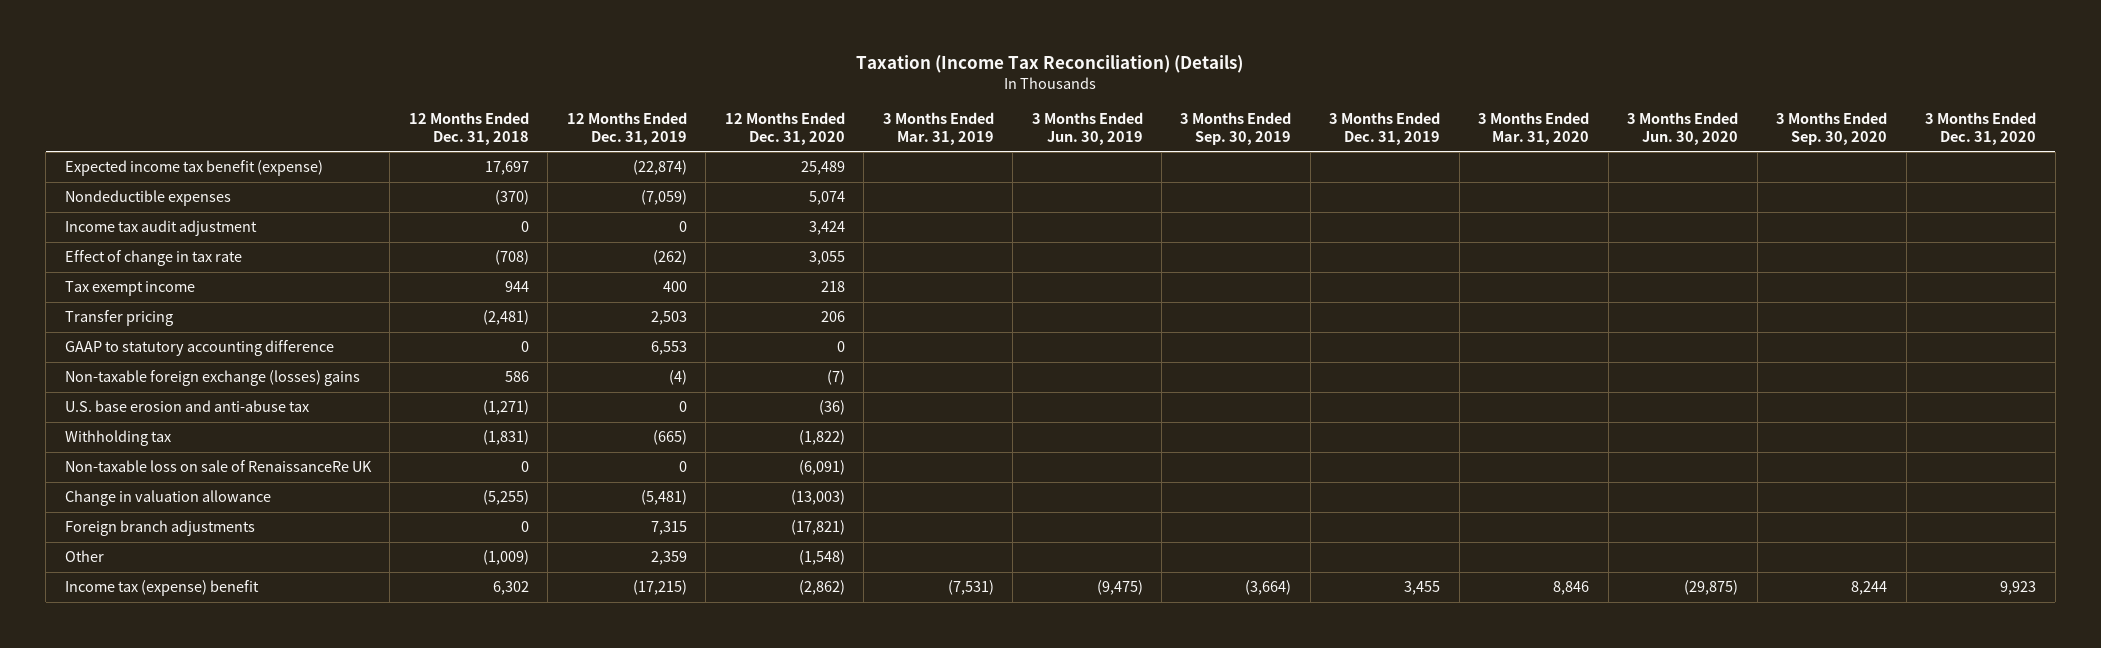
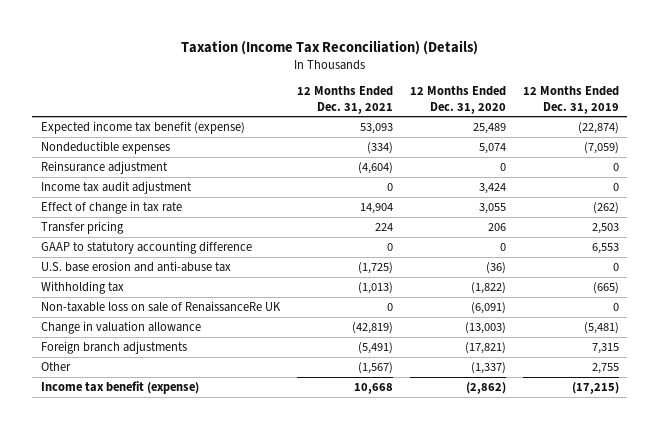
- | 12 Months Ended Dec. 31, 2018 | 12 Months Ended Dec. 31, 2019 | 12 Months Ended Dec. 31, 2020 | 3 Months Ended Mar. 31, 2019 | 3 Months Ended Jun. 30, 2019 | 3 Months Ended Sep. 30, 2019 | 3 Months Ended Dec. 31, 2019 | 3 Months Ended Mar. 31, 2020 | 3 Months Ended Jun. 30, 2020 | 3 Months Ended Sep. 30, 2020 | 3 Months Ended Dec. 31, 2020
+ | 12 Months Ended Dec. 31, 2021 | 12 Months Ended Dec. 31, 2020 | 12 Months Ended Dec. 31, 2019
+ Reinsurance adjustment | (4,604) | 0 | 0
- Tax exempt income | 944 | 400 | 218 | | | | | | | |
- Non-taxable foreign exchange (losses) gains | 586 | (4) | (7) | | | | | | | |
- Other | (1,009) | 2,359 | (1,548) | | | | | | | |
- Income tax (expense) benefit | 6,302 | (17,215) | (2,862) | (7,531) | (9,475) | (3,664) | 3,455 | 8,846 | (29,875) | 8,244 | 9,923
+ Other | (1,567) | (1,337) | 2,755
+ Income tax benefit (expense) | 10,668 | (2,862) | (17,215)

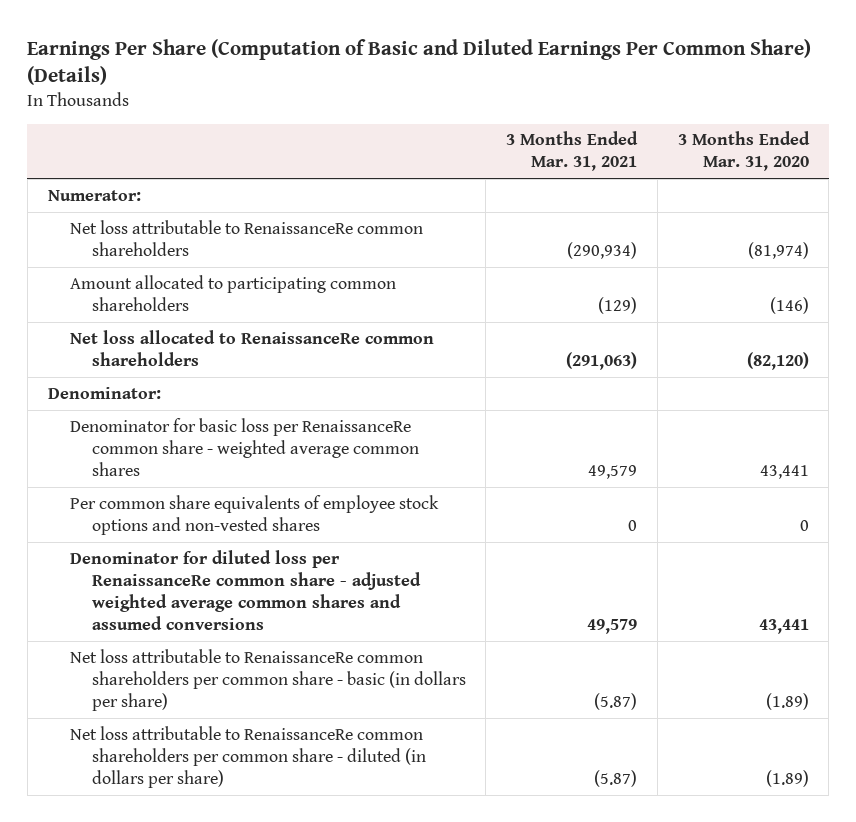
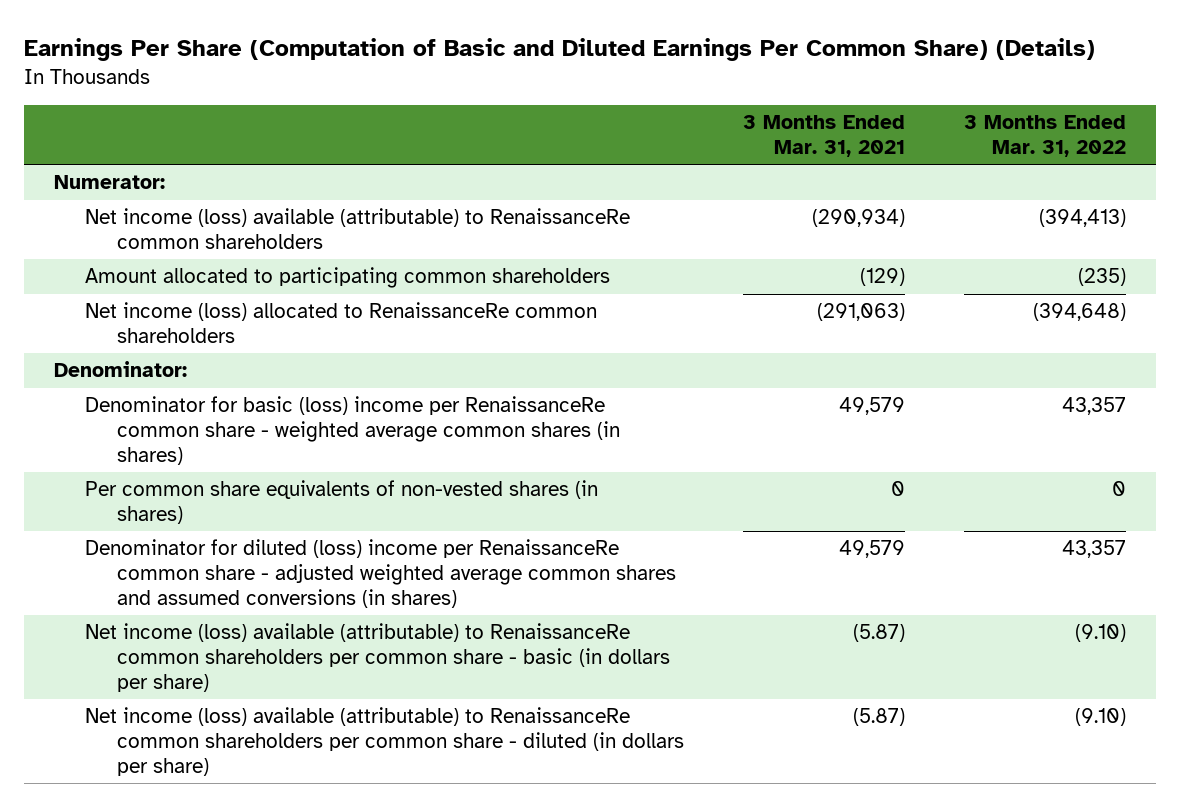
- | 3 Months Ended Mar. 31, 2021 | 3 Months Ended Mar. 31, 2020
+ | 3 Months Ended Mar. 31, 2021 | 3 Months Ended Mar. 31, 2022
- Net loss attributable to RenaissanceRe common shareholders | (290,934) | (81,974)
+ Net income (loss) available (attributable) to RenaissanceRe common shareholders | (290,934) | (394,413)
- Net loss allocated to RenaissanceRe common shareholders | (291,063) | (82,120)
+ Net income (loss) allocated to RenaissanceRe common shareholders | (291,063) | (394,648)
- Denominator for basic loss per RenaissanceRe common share - weighted average common shares | 49,579 | 43,441
- Per common share equivalents of employee stock options and non-vested shares | 0 | 0
- Denominator for diluted loss per RenaissanceRe common share - adjusted weighted average common shares and assumed conversions | 49,579 | 43,441
- Net loss attributable to RenaissanceRe common shareholders per common share - basic (in dollars per share) | (5.87) | (1.89)
- Net loss attributable to RenaissanceRe common shareholders per common share - diluted (in dollars per share) | (5.87) | (1.89)
+ Denominator for basic (loss) income per RenaissanceRe common share - weighted average common shares (in shares) | 49,579 | 43,357
+ Per common share equivalents of non-vested shares (in shares) | 0 | 0
+ Denominator for diluted (loss) income per RenaissanceRe common share - adjusted weighted average common shares and assumed conversions (in shares) | 49,579 | 43,357
+ Net income (loss) available (attributable) to RenaissanceRe common shareholders per common share - basic (in dollars per share) | (5.87) | (9.10)
+ Net income (loss) available (attributable) to RenaissanceRe common shareholders per common share - diluted (in dollars per share) | (5.87) | (9.10)

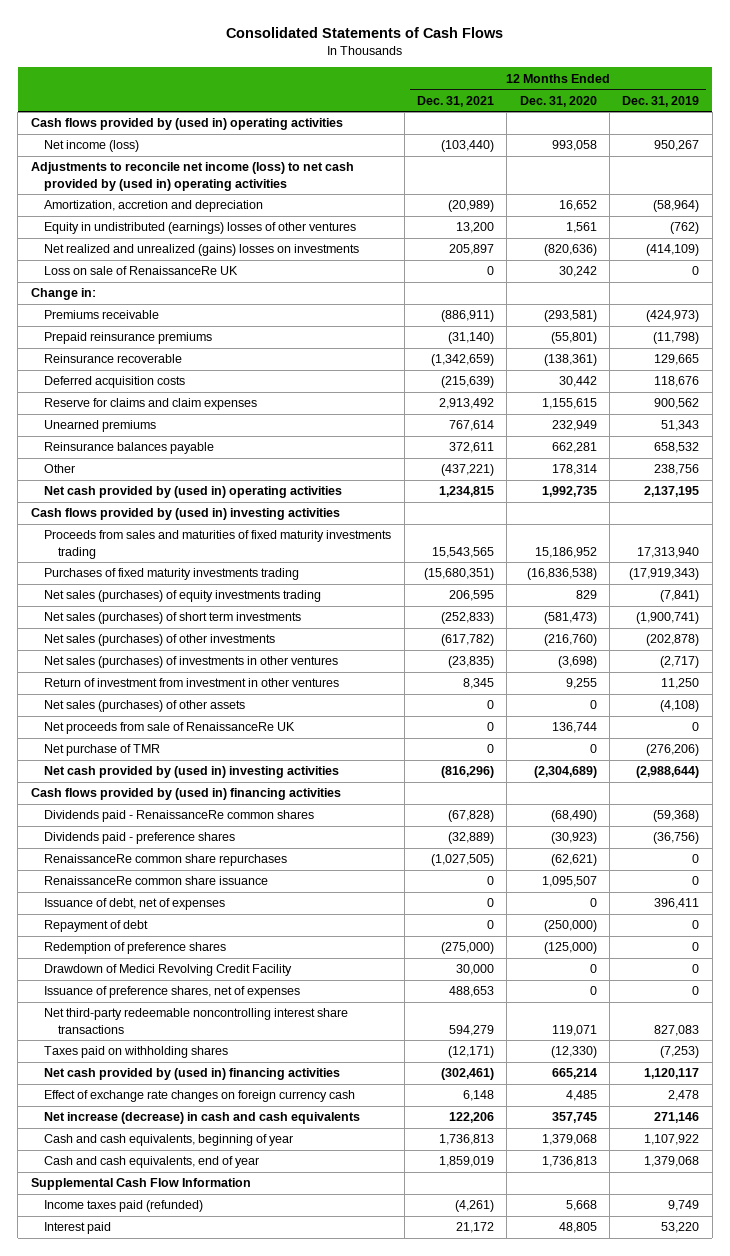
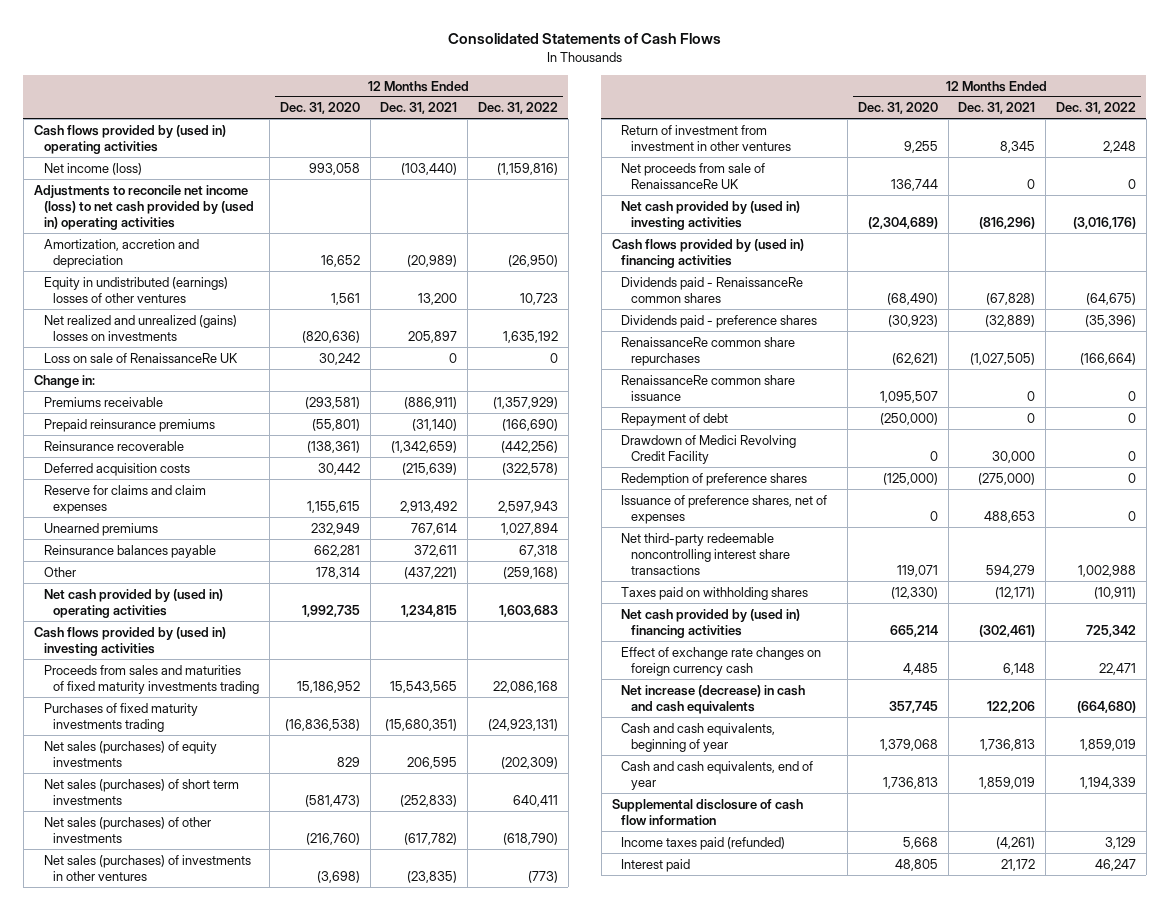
- | 12 Months Ended Dec. 31, 2021 | 12 Months Ended Dec. 31, 2020 | 12 Months Ended Dec. 31, 2019
+ | 12 Months Ended Dec. 31, 2020 | 12 Months Ended Dec. 31, 2021 | 12 Months Ended Dec. 31, 2022
- Net sales (purchases) of equity investments trading | 206,595 | 829 | (7,841)
+ Net sales (purchases) of equity investments | 829 | 206,595 | (202,309)
- Net sales (purchases) of other assets | 0 | 0 | (4,108)
- Net purchase of TMR | 0 | 0 | (276,206)
- Issuance of debt, net of expenses | 0 | 0 | 396,411
moved down: Redemption of preference shares | (125,000) | (275,000) | 0
- Supplemental Cash Flow Information
+ Supplemental disclosure of cash flow information

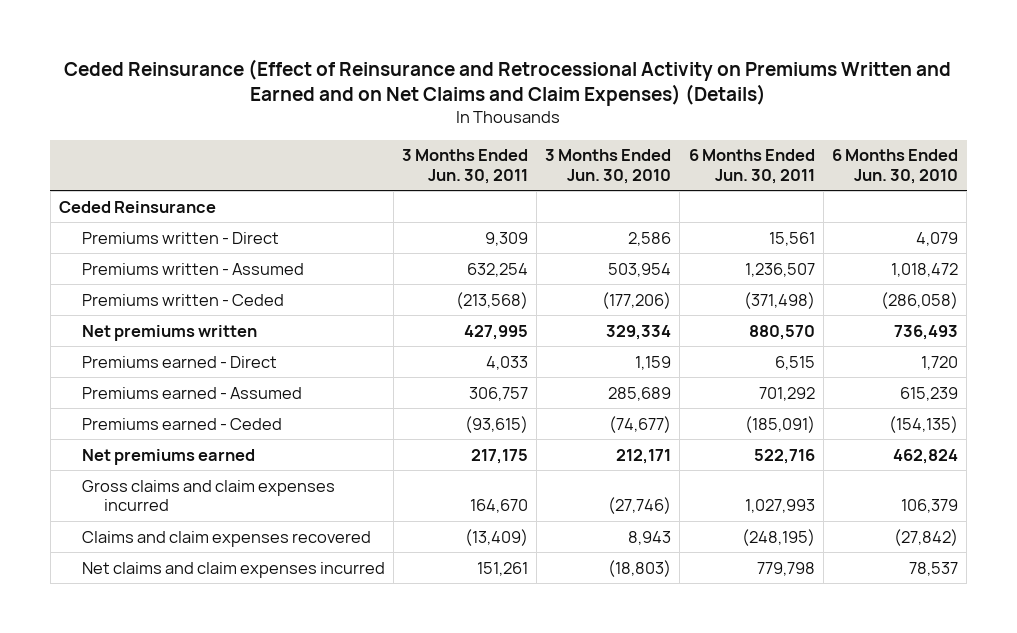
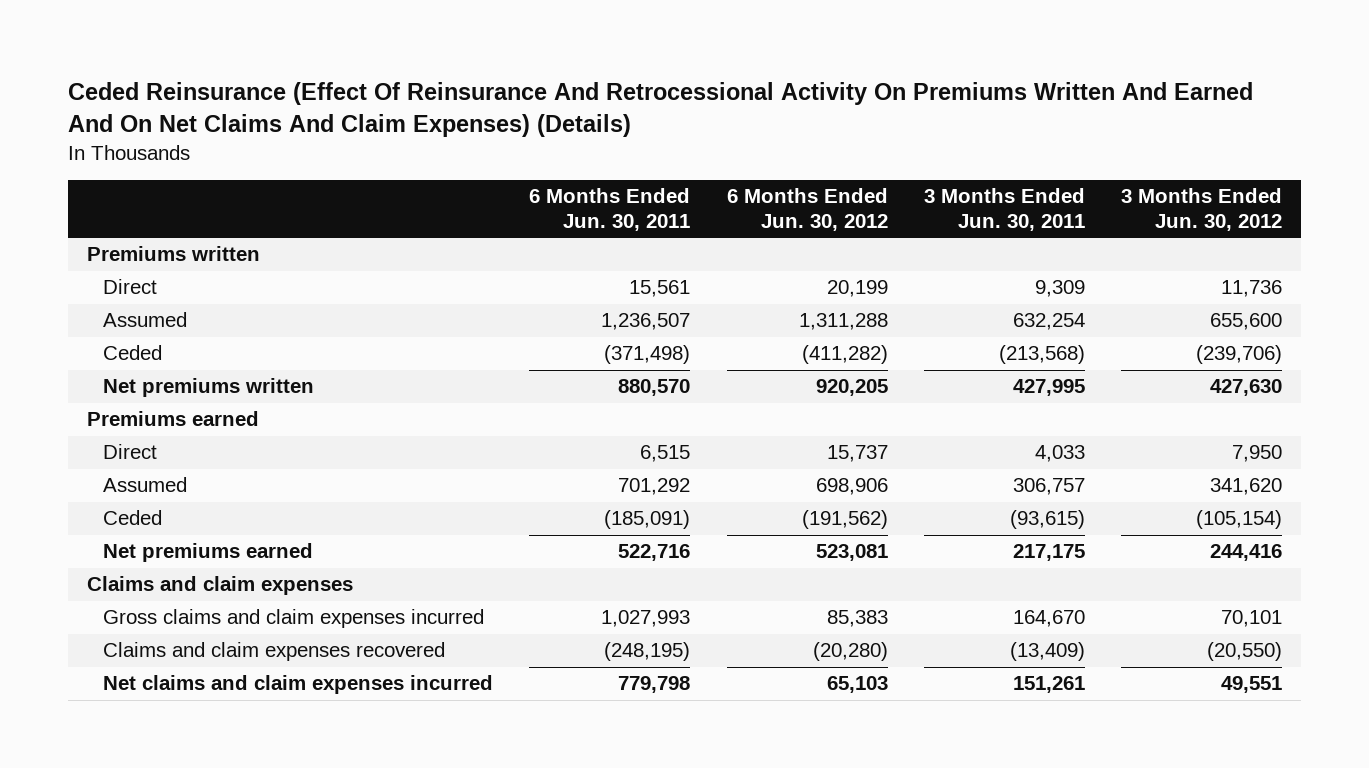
- Ceded Reinsurance (Effect of Reinsurance and Retrocessional Activity on Premiums Written and Earned and on Net Claims and Claim Expenses) (Details)
+ Ceded Reinsurance (Effect Of Reinsurance And Retrocessional Activity On Premiums Written And Earned And On Net Claims And Claim Expenses) (Details)
- | 3 Months Ended Jun. 30, 2011 | 3 Months Ended Jun. 30, 2010 | 6 Months Ended Jun. 30, 2011 | 6 Months Ended Jun. 30, 2010
+ | 6 Months Ended Jun. 30, 2011 | 6 Months Ended Jun. 30, 2012 | 3 Months Ended Jun. 30, 2011 | 3 Months Ended Jun. 30, 2012
- Ceded Reinsurance
- Premiums written - Direct | 9,309 | 2,586 | 15,561 | 4,079
- Premiums written - Assumed | 632,254 | 503,954 | 1,236,507 | 1,018,472
- Premiums written - Ceded | (213,568) | (177,206) | (371,498) | (286,058)
+ Premiums written
+ Direct | 15,561 | 20,199 | 9,309 | 11,736
+ Assumed | 1,236,507 | 1,311,288 | 632,254 | 655,600
+ Ceded | (371,498) | (411,282) | (213,568) | (239,706)
- Premiums earned - Direct | 4,033 | 1,159 | 6,515 | 1,720
- Premiums earned - Assumed | 306,757 | 285,689 | 701,292 | 615,239
- Premiums earned - Ceded | (93,615) | (74,677) | (185,091) | (154,135)
+ Premiums earned
+ Direct | 6,515 | 15,737 | 4,033 | 7,950
+ Assumed | 701,292 | 698,906 | 306,757 | 341,620
+ Ceded | (185,091) | (191,562) | (93,615) | (105,154)
+ Claims and claim expenses

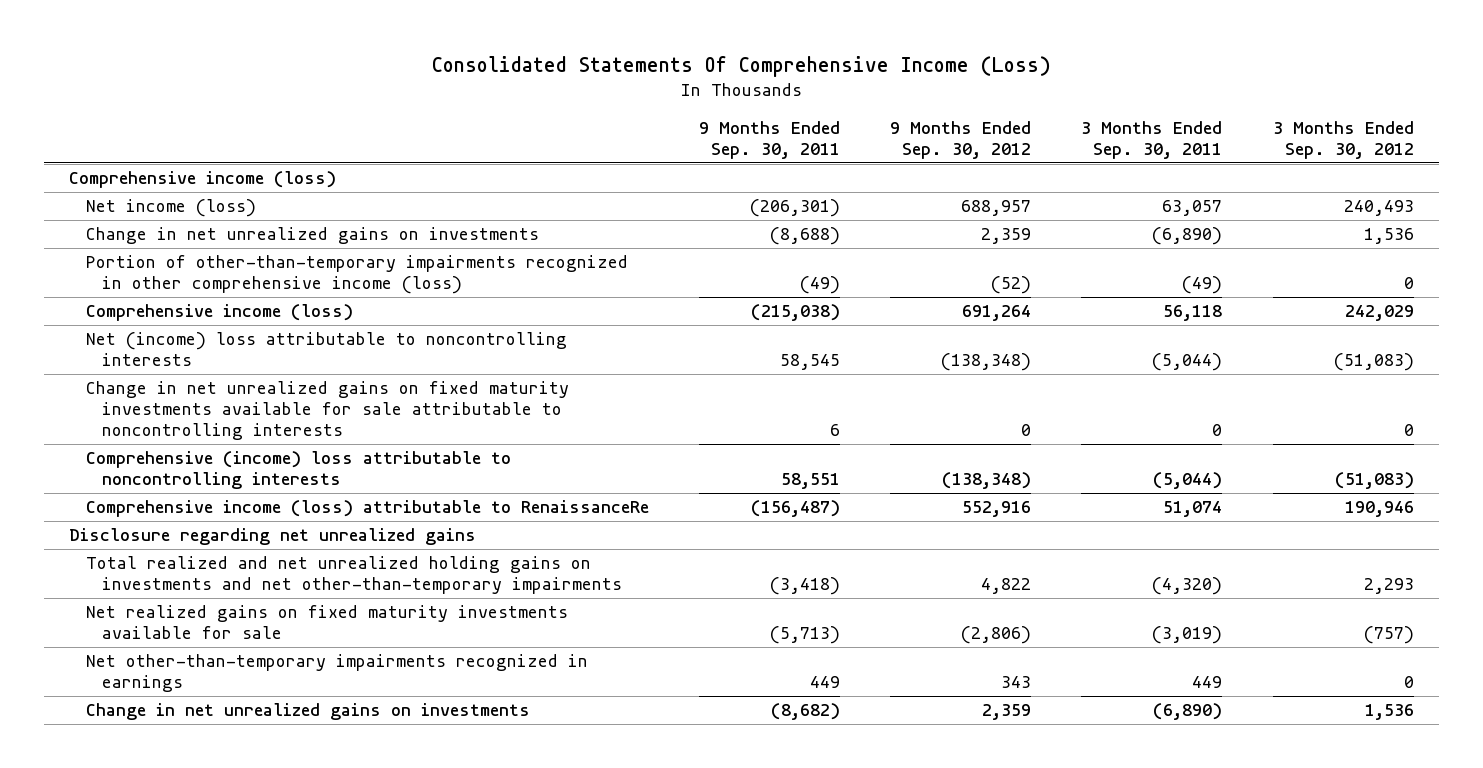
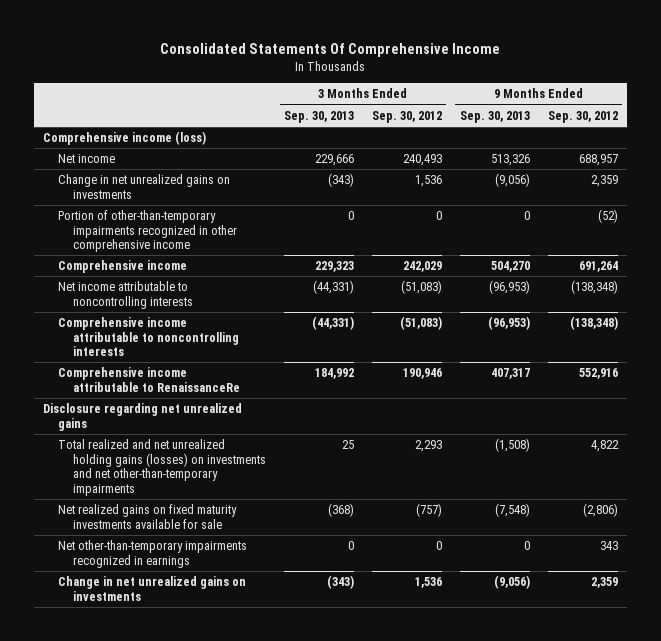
- Consolidated Statements Of Comprehensive Income (Loss)
+ Consolidated Statements Of Comprehensive Income
- | 9 Months Ended Sep. 30, 2011 | 9 Months Ended Sep. 30, 2012 | 3 Months Ended Sep. 30, 2011 | 3 Months Ended Sep. 30, 2012
+ | 3 Months Ended Sep. 30, 2013 | 3 Months Ended Sep. 30, 2012 | 9 Months Ended Sep. 30, 2013 | 9 Months Ended Sep. 30, 2012
- Net income (loss) | (206,301) | 688,957 | 63,057 | 240,493
+ Net income | 229,666 | 240,493 | 513,326 | 688,957
- Portion of other-than-temporary impairments recognized in other comprehensive income (loss) | (49) | (52) | (49) | 0
- Comprehensive income (loss) | (215,038) | 691,264 | 56,118 | 242,029
- Net (income) loss attributable to noncontrolling interests | 58,545 | (138,348) | (5,044) | (51,083)
- Change in net unrealized gains on fixed maturity investments available for sale attributable to noncontrolling interests | 6 | 0 | 0 | 0
- Comprehensive (income) loss attributable to noncontrolling interests | 58,551 | (138,348) | (5,044) | (51,083)
- Comprehensive income (loss) attributable to RenaissanceRe | (156,487) | 552,916 | 51,074 | 190,946
+ Portion of other-than-temporary impairments recognized in other comprehensive income | 0 | 0 | 0 | (52)
+ Comprehensive income | 229,323 | 242,029 | 504,270 | 691,264
+ Net income attributable to noncontrolling interests | (44,331) | (51,083) | (96,953) | (138,348)
+ Comprehensive income attributable to noncontrolling interests | (44,331) | (51,083) | (96,953) | (138,348)
+ Comprehensive income attributable to RenaissanceRe | 184,992 | 190,946 | 407,317 | 552,916
- Total realized and net unrealized holding gains on investments and net other-than-temporary impairments | (3,418) | 4,822 | (4,320) | 2,293
+ Total realized and net unrealized holding gains (losses) on investments and net other-than-temporary impairments | 25 | 2,293 | (1,508) | 4,822

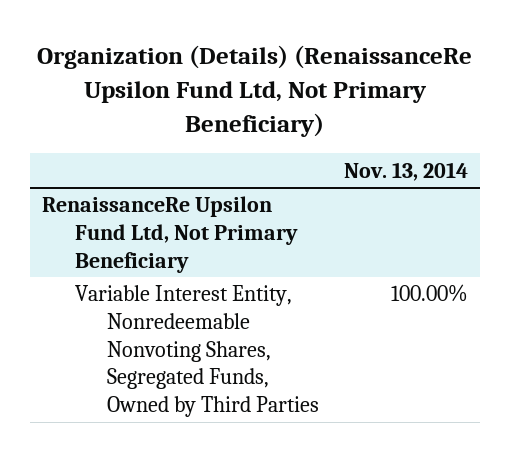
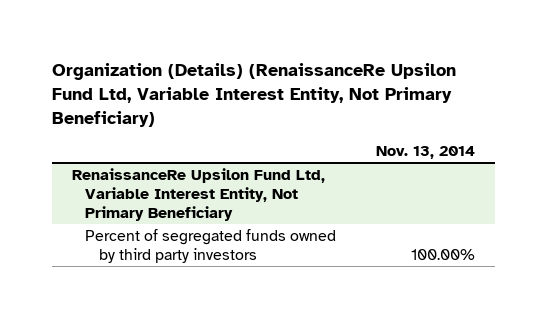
- Organization (Details) (RenaissanceRe Upsilon Fund Ltd, Not Primary Beneficiary)
+ Organization (Details) (RenaissanceRe Upsilon Fund Ltd, Variable Interest Entity, Not Primary Beneficiary)
- RenaissanceRe Upsilon Fund Ltd, Not Primary Beneficiary
- Variable Interest Entity, Nonredeemable Nonvoting Shares, Segregated Funds, Owned by Third Parties | 100.00%
+ RenaissanceRe Upsilon Fund Ltd, Variable Interest Entity, Not Primary Beneficiary
+ Percent of segregated funds owned by third party investors | 100.00%

